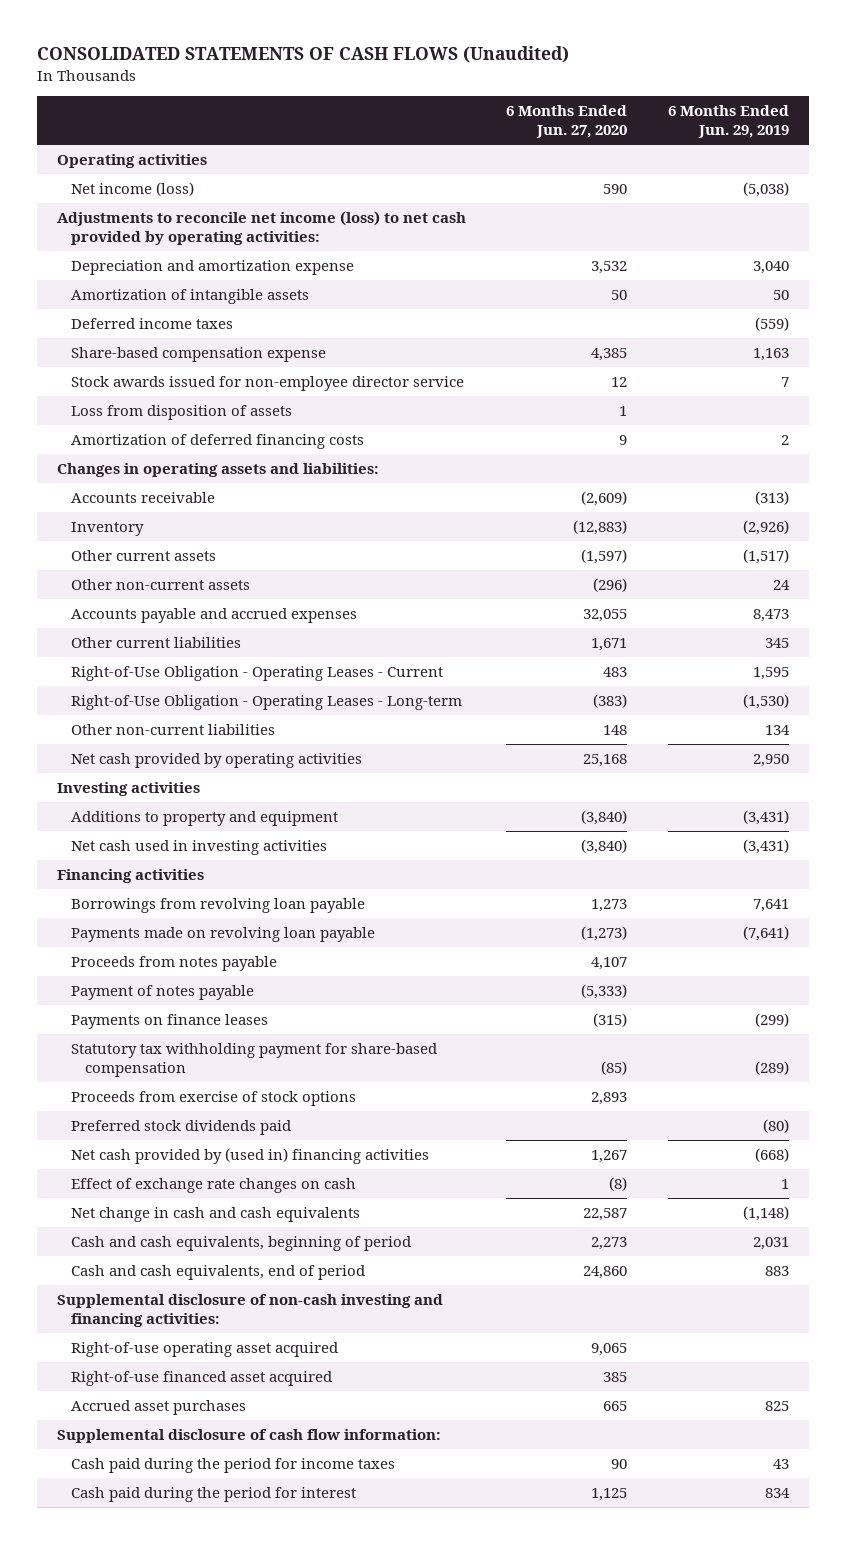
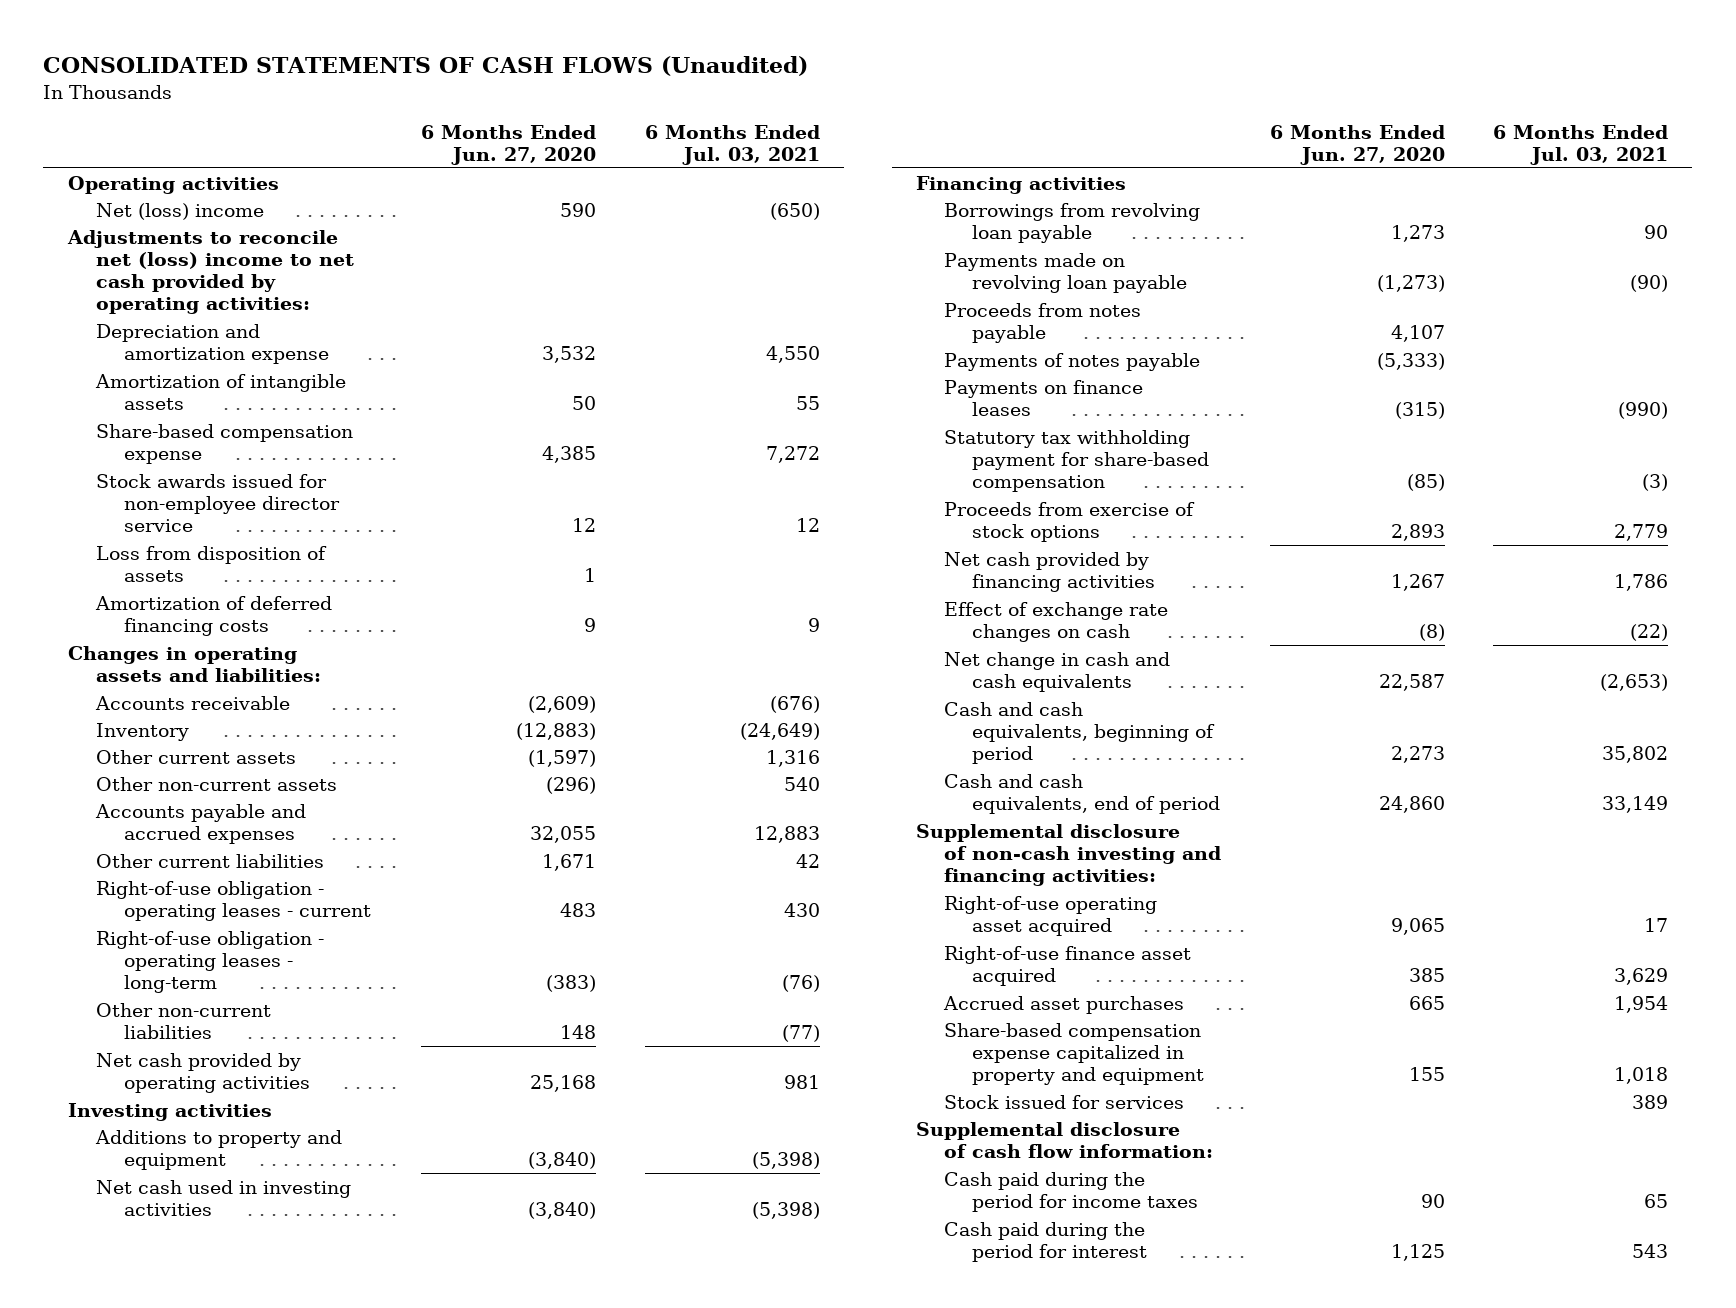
- | 6 Months Ended Jun. 27, 2020 | 6 Months Ended Jun. 29, 2019
+ | 6 Months Ended Jun. 27, 2020 | 6 Months Ended Jul. 03, 2021
- Net income (loss) | 590 | (5,038)
- Adjustments to reconcile net income (loss) to net cash provided by operating activities:
+ Net (loss) income | 590 | (650)
+ Adjustments to reconcile net (loss) income to net cash provided by operating activities:
- Deferred income taxes | | (559)
- Right-of-Use Obligation - Operating Leases - Current | 483 | 1,595
- Right-of-Use Obligation - Operating Leases - Long-term | (383) | (1,530)
+ Right-of-use obligation - operating leases - current | 483 | 430
+ Right-of-use obligation - operating leases - long-term | (383) | (76)
- Payment of notes payable | (5,333) |
+ Payments of notes payable | (5,333) |
- Preferred stock dividends paid | | (80)
- Net cash provided by (used in) financing activities | 1,267 | (668)
+ Net cash provided by financing activities | 1,267 | 1,786
- Right-of-use financed asset acquired | 385 |
+ Right-of-use finance asset acquired | 385 | 3,629
+ Share-based compensation expense capitalized in property and equipment | 155 | 1,018
+ Stock issued for services | | 389

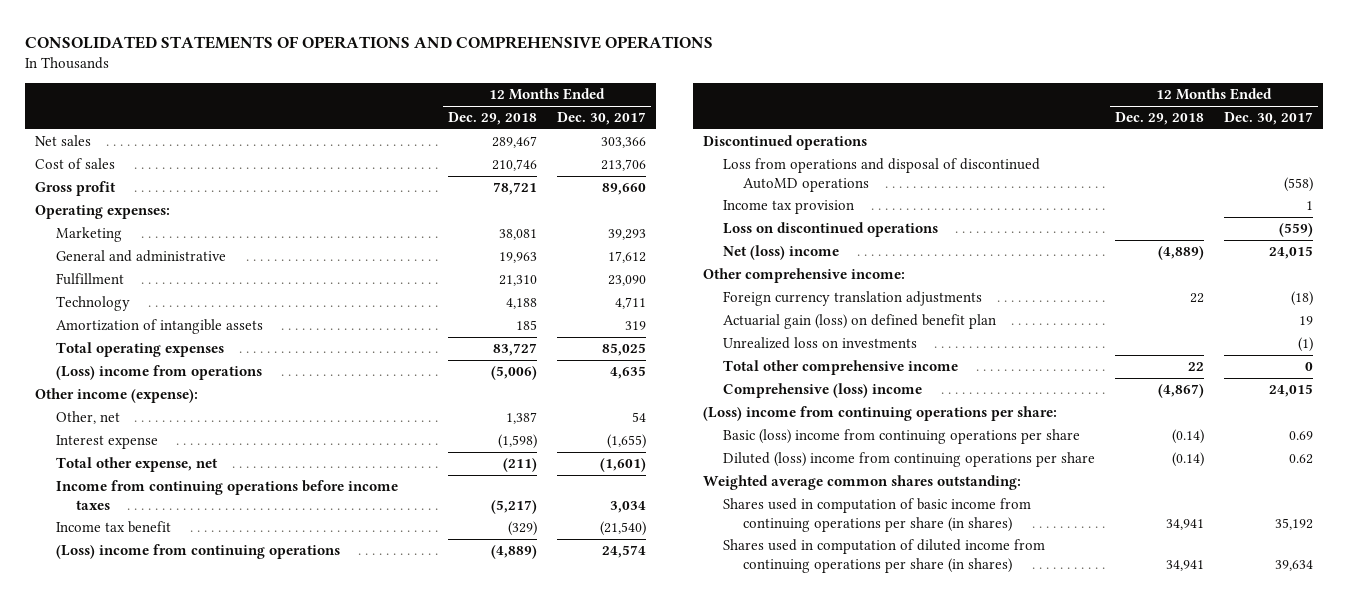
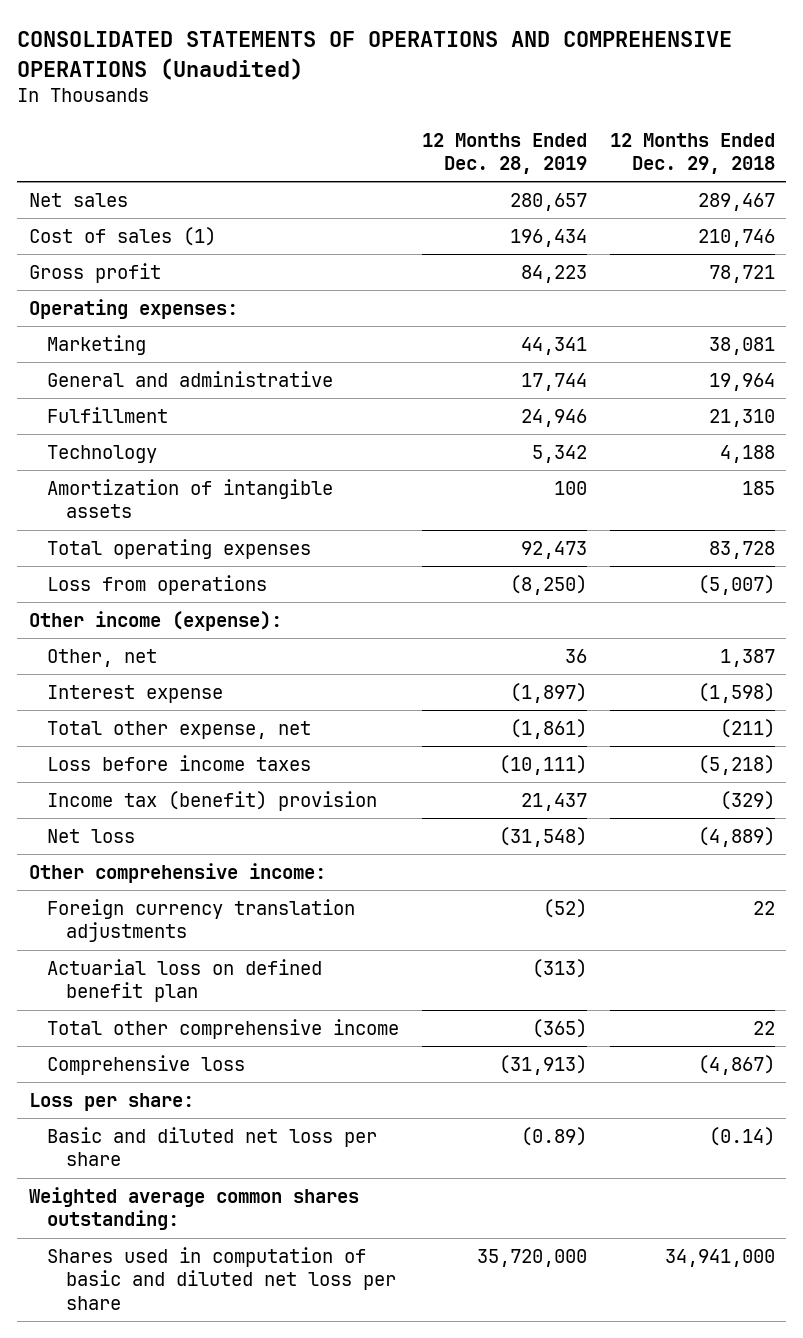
- CONSOLIDATED STATEMENTS OF OPERATIONS AND COMPREHENSIVE OPERATIONS
+ CONSOLIDATED STATEMENTS OF OPERATIONS AND COMPREHENSIVE OPERATIONS (Unaudited)
- | 12 Months Ended Dec. 29, 2018 | 12 Months Ended Dec. 30, 2017
+ | 12 Months Ended Dec. 28, 2019 | 12 Months Ended Dec. 29, 2018
- Cost of sales | 210,746 | 213,706
+ Cost of sales (1) | 196,434 | 210,746
- General and administrative | 19,963 | 17,612
+ General and administrative | 17,744 | 19,964
- Total operating expenses | 83,727 | 85,025
- (Loss) income from operations | (5,006) | 4,635
+ Total operating expenses | 92,473 | 83,728
+ Loss from operations | (8,250) | (5,007)
- Income from continuing operations before income taxes | (5,217) | 3,034
- Income tax benefit | (329) | (21,540)
- (Loss) income from continuing operations | (4,889) | 24,574
- Discontinued operations
- Loss from operations and disposal of discontinued AutoMD operations | | (558)
- Income tax provision | | 1
- Loss on discontinued operations | | (559)
- Net (loss) income | (4,889) | 24,015
+ Loss before income taxes | (10,111) | (5,218)
+ Income tax (benefit) provision | 21,437 | (329)
+ Net loss | (31,548) | (4,889)
- Actuarial gain (loss) on defined benefit plan | | 19
- Unrealized loss on investments | | (1)
+ Actuarial loss on defined benefit plan | (313) |
- Comprehensive (loss) income | (4,867) | 24,015
- (Loss) income from continuing operations per share:
- Basic (loss) income from continuing operations per share | (0.14) | 0.69
- Diluted (loss) income from continuing operations per share | (0.14) | 0.62
+ Comprehensive loss | (31,913) | (4,867)
+ Loss per share:
+ Basic and diluted net loss per share | (0.89) | (0.14)
- Shares used in computation of basic income from continuing operations per share (in shares) | 34,941 | 35,192
- Shares used in computation of diluted income from continuing operations per share (in shares) | 34,941 | 39,634
+ Shares used in computation of basic and diluted net loss per share | 35,720,000 | 34,941,000

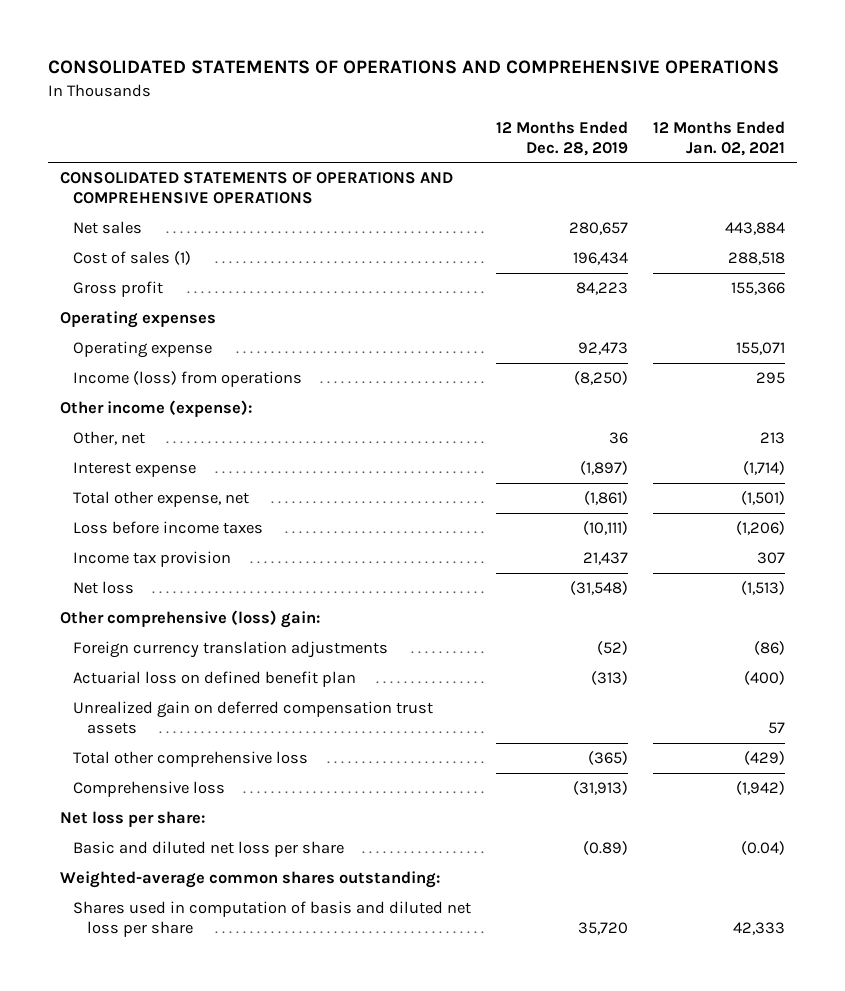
- CONSOLIDATED STATEMENTS OF OPERATIONS AND COMPREHENSIVE OPERATIONS (Unaudited)
+ CONSOLIDATED STATEMENTS OF OPERATIONS AND COMPREHENSIVE OPERATIONS
- | 12 Months Ended Dec. 28, 2019 | 12 Months Ended Dec. 29, 2018
+ | 12 Months Ended Dec. 28, 2019 | 12 Months Ended Jan. 02, 2021
+ CONSOLIDATED STATEMENTS OF OPERATIONS AND COMPREHENSIVE OPERATIONS
- Operating expenses:
- Marketing | 44,341 | 38,081
- General and administrative | 17,744 | 19,964
- Fulfillment | 24,946 | 21,310
- Technology | 5,342 | 4,188
- Amortization of intangible assets | 100 | 185
- Total operating expenses | 92,473 | 83,728
- Loss from operations | (8,250) | (5,007)
+ Operating expenses
+ Operating expense | 92,473 | 155,071
+ Income (loss) from operations | (8,250) | 295
- Income tax (benefit) provision | 21,437 | (329)
+ Income tax provision | 21,437 | 307
- Other comprehensive income:
+ Other comprehensive (loss) gain:
- Total other comprehensive income | (365) | 22
+ Unrealized gain on deferred compensation trust assets | | 57
+ Total other comprehensive loss | (365) | (429)
- Loss per share:
+ Net loss per share:
- Weighted average common shares outstanding:
- Shares used in computation of basic and diluted net loss per share | 35,720,000 | 34,941,000
+ Weighted-average common shares outstanding:
+ Shares used in computation of basis and diluted net loss per share | 35,720 | 42,333

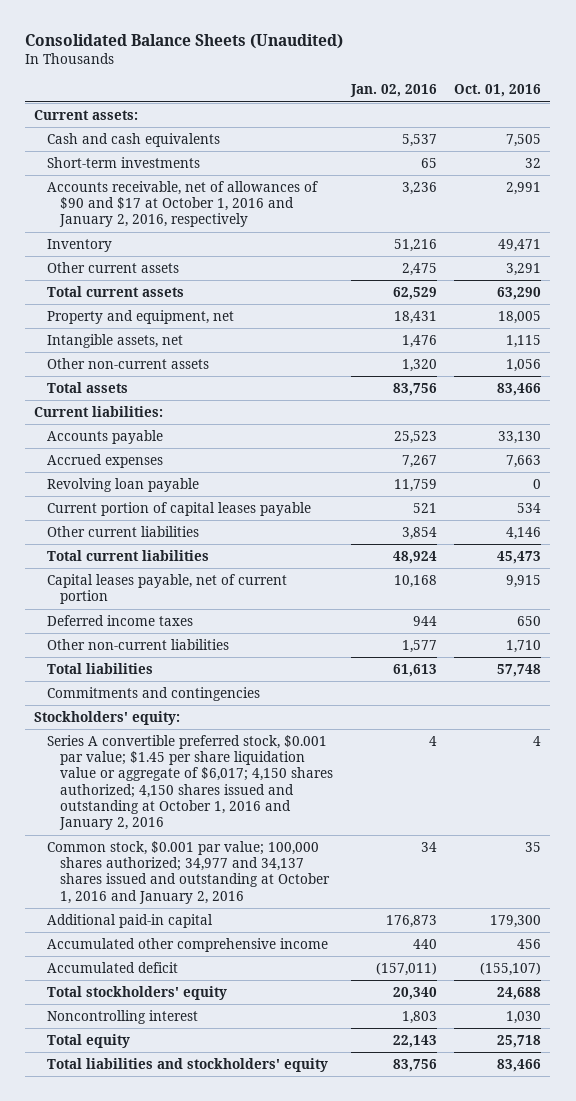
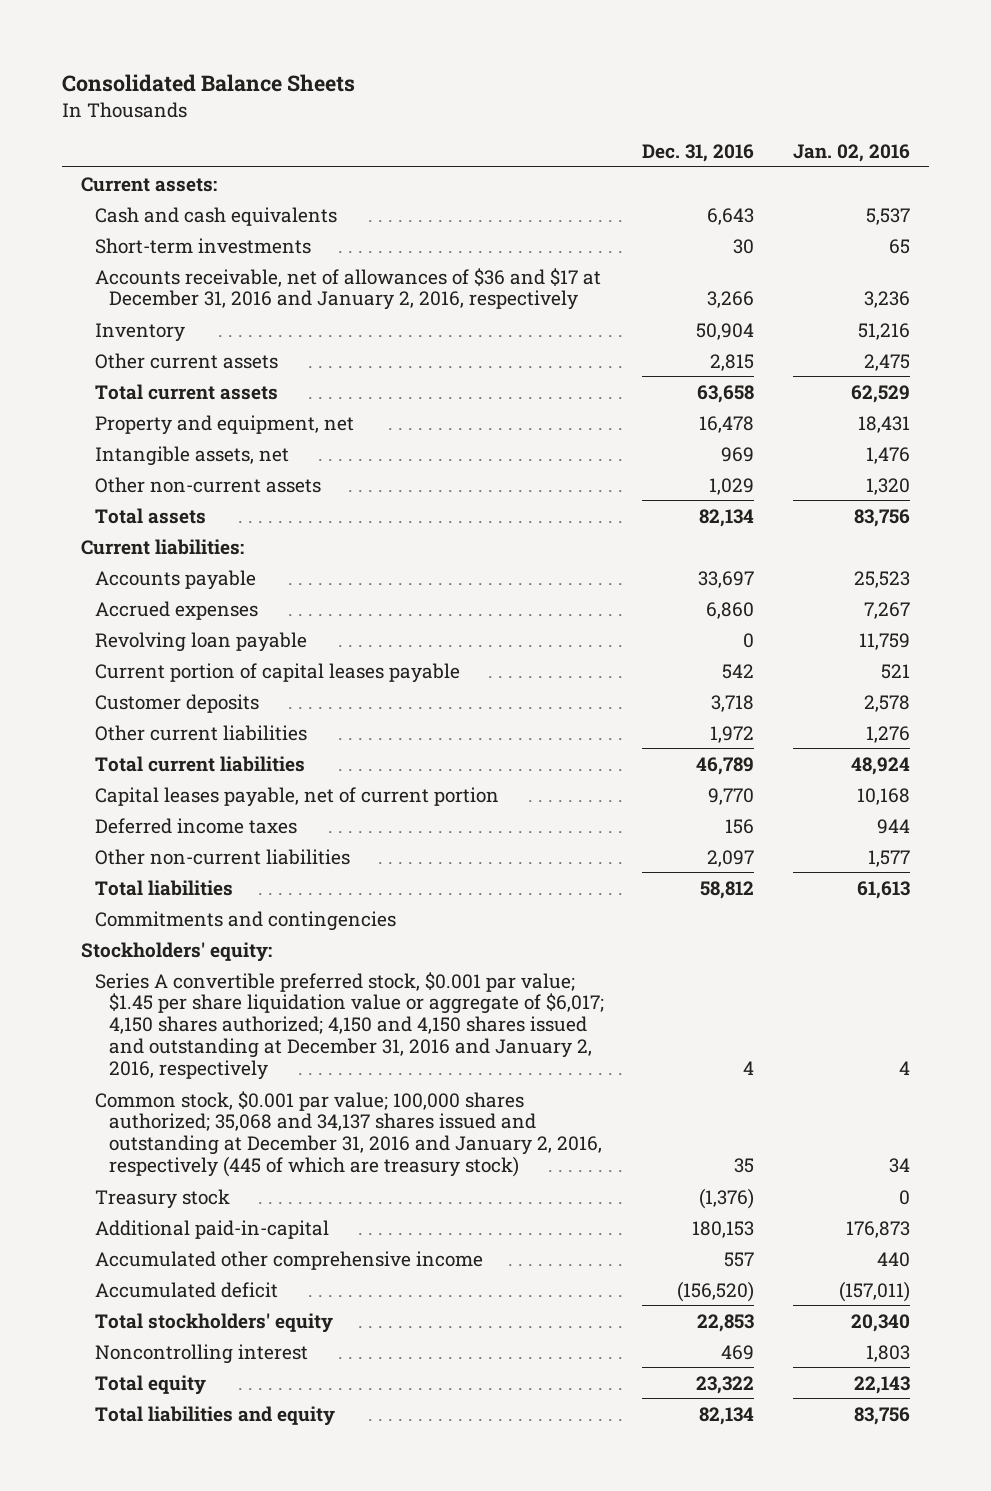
- Consolidated Balance Sheets (Unaudited)
+ Consolidated Balance Sheets
- | Jan. 02, 2016 | Oct. 01, 2016
+ | Dec. 31, 2016 | Jan. 02, 2016
- Accounts receivable, net of allowances of $90 and $17 at October 1, 2016 and January 2, 2016, respectively | 3,236 | 2,991
+ Accounts receivable, net of allowances of $36 and $17 at December 31, 2016 and January 2, 2016, respectively | 3,266 | 3,236
- Other current liabilities | 3,854 | 4,146
+ Customer deposits | 3,718 | 2,578
+ Other current liabilities | 1,972 | 1,276
- Series A convertible preferred stock, $0.001 par value; $1.45 per share liquidation value or aggregate of $6,017; 4,150 shares authorized; 4,150 shares issued and outstanding at October 1, 2016 and January 2, 2016 | 4 | 4
- Common stock, $0.001 par value; 100,000 shares authorized; 34,977 and 34,137 shares issued and outstanding at October 1, 2016 and January 2, 2016 | 34 | 35
- Additional paid-in capital | 176,873 | 179,300
+ Series A convertible preferred stock, $0.001 par value; $1.45 per share liquidation value or aggregate of $6,017; 4,150 shares authorized; 4,150 and 4,150 shares issued and outstanding at December 31, 2016 and January 2, 2016, respectively | 4 | 4
+ Common stock, $0.001 par value; 100,000 shares authorized; 35,068 and 34,137 shares issued and outstanding at December 31, 2016 and January 2, 2016, respectively (445 of which are treasury stock) | 35 | 34
+ Treasury stock | (1,376) | 0
+ Additional paid-in-capital | 180,153 | 176,873
- Total liabilities and stockholders' equity | 83,756 | 83,466
+ Total liabilities and equity | 82,134 | 83,756

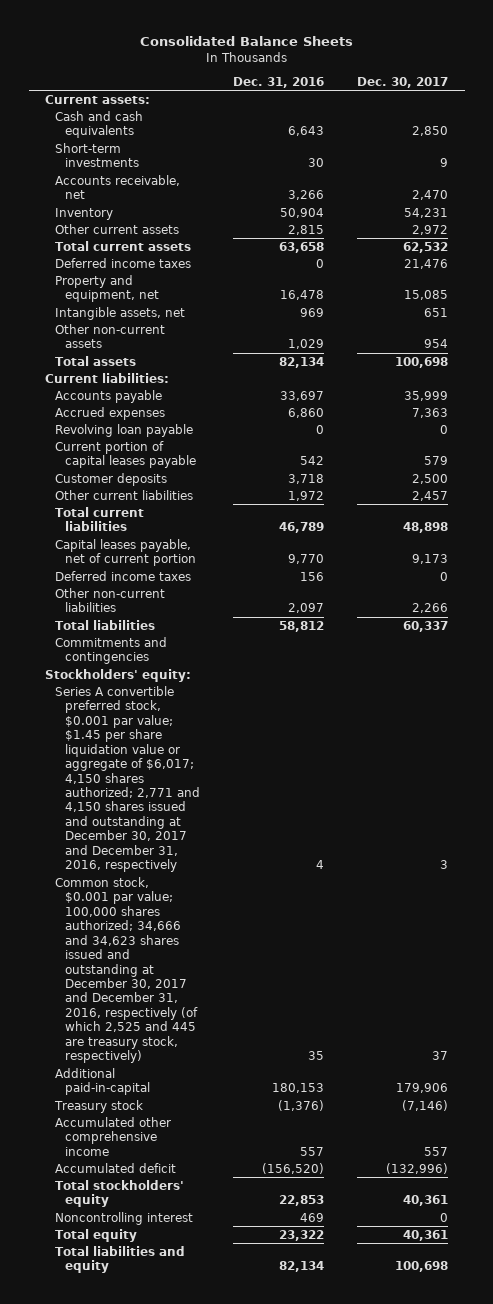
- | Dec. 31, 2016 | Jan. 02, 2016
+ | Dec. 31, 2016 | Dec. 30, 2017
- Accounts receivable, net of allowances of $36 and $17 at December 31, 2016 and January 2, 2016, respectively | 3,266 | 3,236
+ Accounts receivable, net | 3,266 | 2,470
+ Deferred income taxes | 0 | 21,476
- Series A convertible preferred stock, $0.001 par value; $1.45 per share liquidation value or aggregate of $6,017; 4,150 shares authorized; 4,150 and 4,150 shares issued and outstanding at December 31, 2016 and January 2, 2016, respectively | 4 | 4
- Common stock, $0.001 par value; 100,000 shares authorized; 35,068 and 34,137 shares issued and outstanding at December 31, 2016 and January 2, 2016, respectively (445 of which are treasury stock) | 35 | 34
+ Series A convertible preferred stock, $0.001 par value; $1.45 per share liquidation value or aggregate of $6,017; 4,150 shares authorized; 2,771 and 4,150 shares issued and outstanding at December 30, 2017 and December 31, 2016, respectively | 4 | 3
+ Common stock, $0.001 par value; 100,000 shares authorized; 34,666 and 34,623 shares issued and outstanding at December 30, 2017 and December 31, 2016, respectively (of which 2,525 and 445 are treasury stock, respectively) | 35 | 37
moved down: Treasury stock | (1,376) | (7,146)

